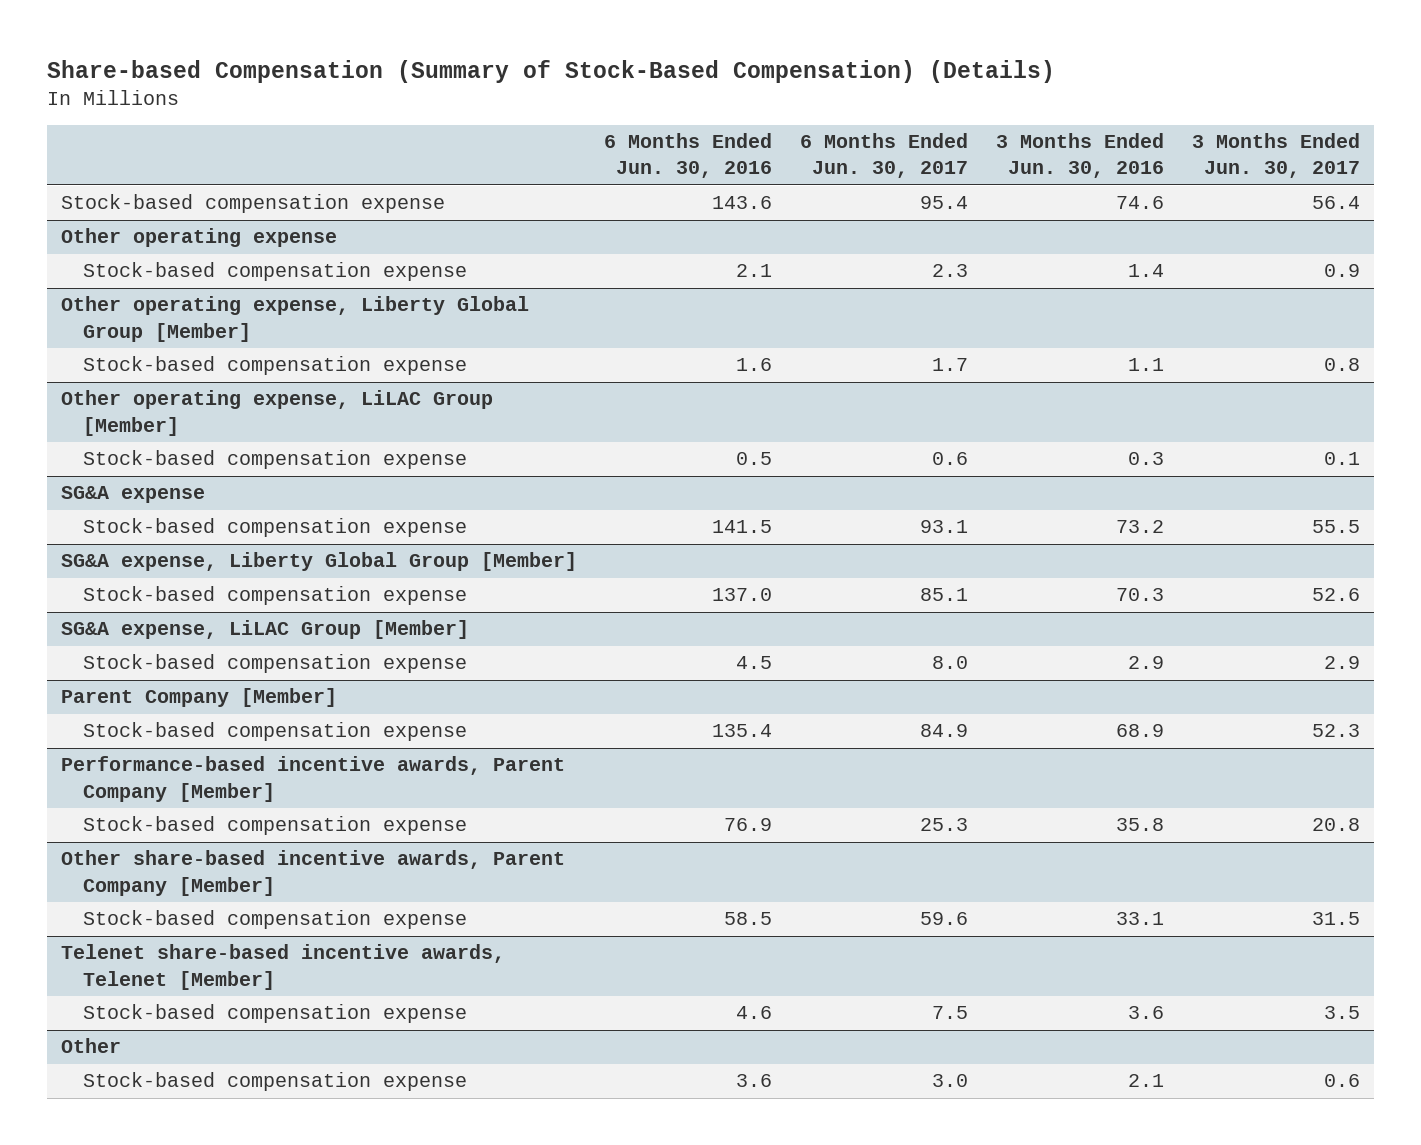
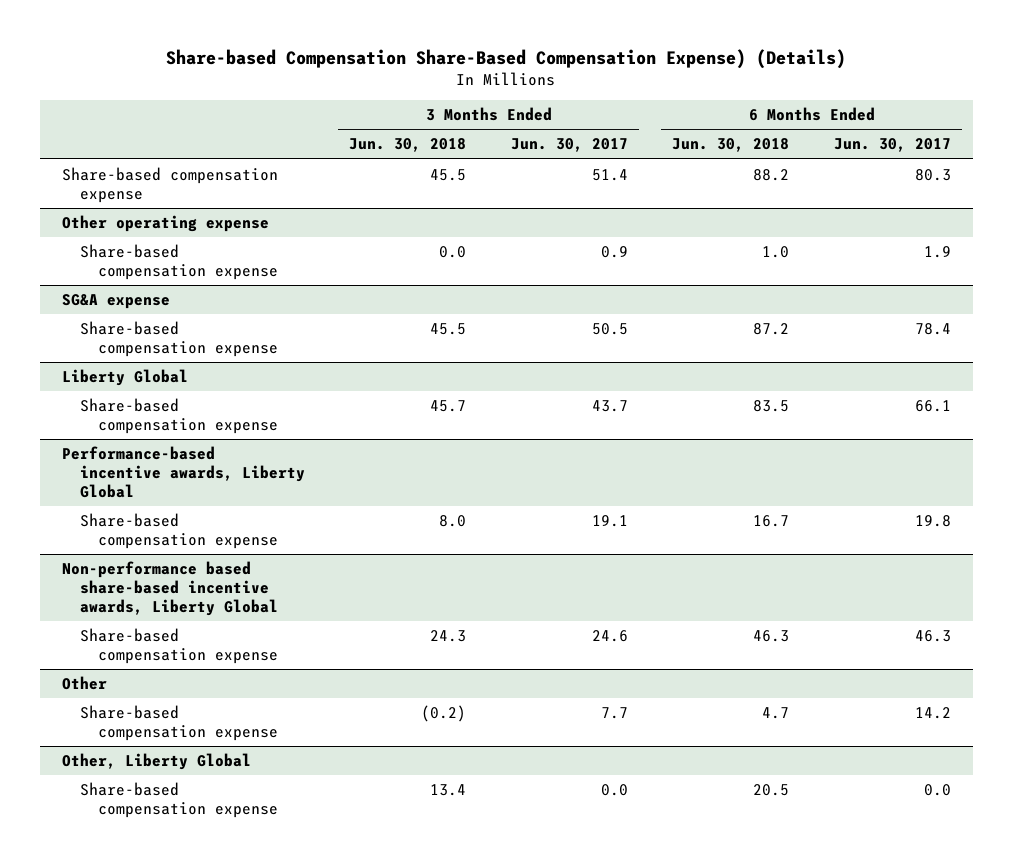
- Share-based Compensation (Summary of Stock-Based Compensation) (Details)
+ Share-based Compensation Share-Based Compensation Expense) (Details)
- | 6 Months Ended Jun. 30, 2016 | 6 Months Ended Jun. 30, 2017 | 3 Months Ended Jun. 30, 2016 | 3 Months Ended Jun. 30, 2017
+ | 3 Months Ended Jun. 30, 2018 | 3 Months Ended Jun. 30, 2017 | 6 Months Ended Jun. 30, 2018 | 6 Months Ended Jun. 30, 2017
- Stock-based compensation expense | 143.6 | 95.4 | 74.6 | 56.4
+ Share-based compensation expense | 45.5 | 51.4 | 88.2 | 80.3
@ Other operating expense
- Stock-based compensation expense | 2.1 | 2.3 | 1.4 | 0.9
- Other operating expense, Liberty Global Group [Member]
- Stock-based compensation expense | 1.6 | 1.7 | 1.1 | 0.8
- Other operating expense, LiLAC Group [Member]
- Stock-based compensation expense | 0.5 | 0.6 | 0.3 | 0.1
@ Other operating expense
+ Share-based compensation expense | 0.0 | 0.9 | 1.0 | 1.9
@ SG&A expense
- Stock-based compensation expense | 141.5 | 93.1 | 73.2 | 55.5
- SG&A expense, Liberty Global Group [Member]
- Stock-based compensation expense | 137.0 | 85.1 | 70.3 | 52.6
- SG&A expense, LiLAC Group [Member]
- Stock-based compensation expense | 4.5 | 8.0 | 2.9 | 2.9
- Parent Company [Member]
- Stock-based compensation expense | 135.4 | 84.9 | 68.9 | 52.3
- Performance-based incentive awards, Parent Company [Member]
- Stock-based compensation expense | 76.9 | 25.3 | 35.8 | 20.8
- Other share-based incentive awards, Parent Company [Member]
- Stock-based compensation expense | 58.5 | 59.6 | 33.1 | 31.5
- Telenet share-based incentive awards, Telenet [Member]
- Stock-based compensation expense | 4.6 | 7.5 | 3.6 | 3.5
@ SG&A expense
+ Share-based compensation expense | 45.5 | 50.5 | 87.2 | 78.4
+ Liberty Global
+ Share-based compensation expense | 45.7 | 43.7 | 83.5 | 66.1
+ Performance-based incentive awards, Liberty Global
+ Share-based compensation expense | 8.0 | 19.1 | 16.7 | 19.8
+ Non-performance based share-based incentive awards, Liberty Global
+ Share-based compensation expense | 24.3 | 24.6 | 46.3 | 46.3
@ Other
- Stock-based compensation expense | 3.6 | 3.0 | 2.1 | 0.6
+ Share-based compensation expense | (0.2) | 7.7 | 4.7 | 14.2
+ Other, Liberty Global
+ Share-based compensation expense | 13.4 | 0.0 | 20.5 | 0.0

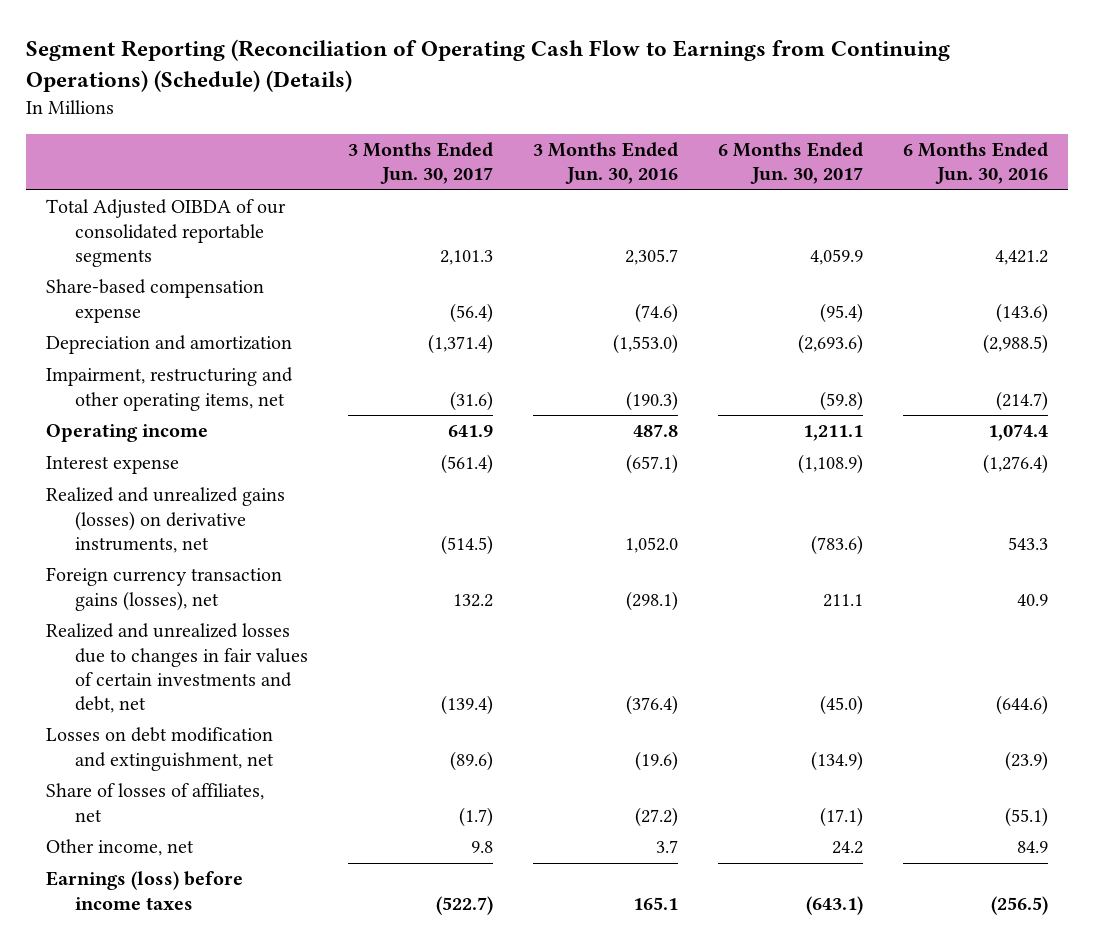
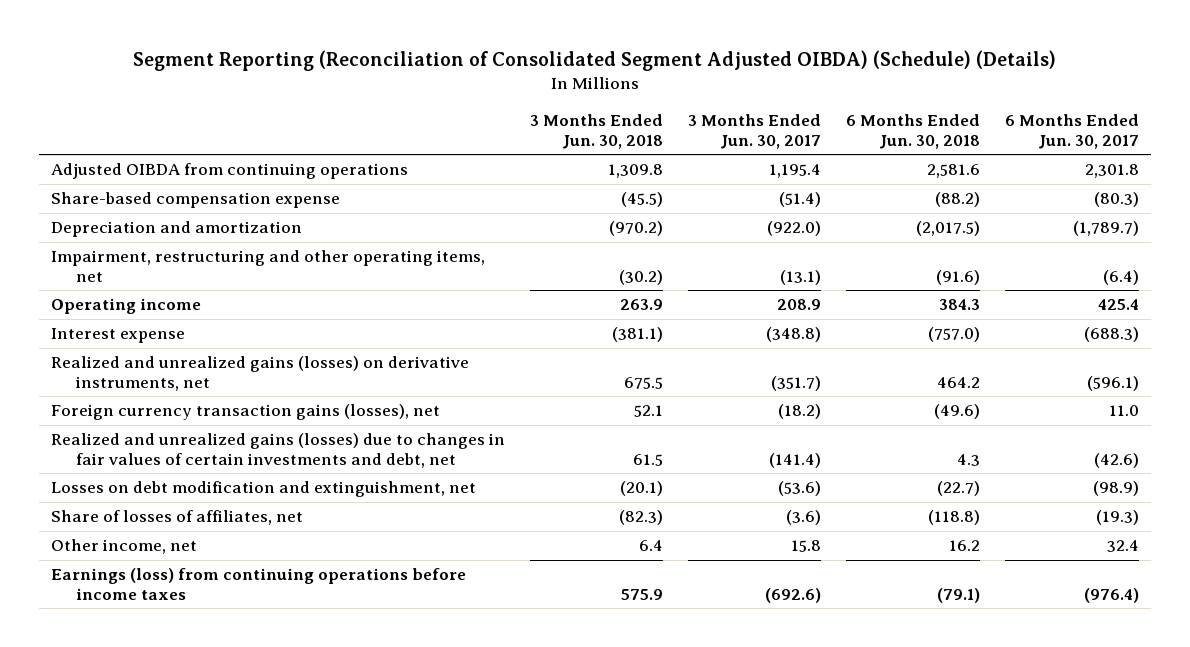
- Segment Reporting (Reconciliation of Operating Cash Flow to Earnings from Continuing Operations) (Schedule) (Details)
+ Segment Reporting (Reconciliation of Consolidated Segment Adjusted OIBDA) (Schedule) (Details)
- | 3 Months Ended Jun. 30, 2017 | 3 Months Ended Jun. 30, 2016 | 6 Months Ended Jun. 30, 2017 | 6 Months Ended Jun. 30, 2016
+ | 3 Months Ended Jun. 30, 2018 | 3 Months Ended Jun. 30, 2017 | 6 Months Ended Jun. 30, 2018 | 6 Months Ended Jun. 30, 2017
- Total Adjusted OIBDA of our consolidated reportable segments | 2,101.3 | 2,305.7 | 4,059.9 | 4,421.2
- Share-based compensation expense | (56.4) | (74.6) | (95.4) | (143.6)
- Depreciation and amortization | (1,371.4) | (1,553.0) | (2,693.6) | (2,988.5)
- Impairment, restructuring and other operating items, net | (31.6) | (190.3) | (59.8) | (214.7)
- Operating income | 641.9 | 487.8 | 1,211.1 | 1,074.4
- Interest expense | (561.4) | (657.1) | (1,108.9) | (1,276.4)
- Realized and unrealized gains (losses) on derivative instruments, net | (514.5) | 1,052.0 | (783.6) | 543.3
- Foreign currency transaction gains (losses), net | 132.2 | (298.1) | 211.1 | 40.9
- Realized and unrealized losses due to changes in fair values of certain investments and debt, net | (139.4) | (376.4) | (45.0) | (644.6)
- Losses on debt modification and extinguishment, net | (89.6) | (19.6) | (134.9) | (23.9)
- Share of losses of affiliates, net | (1.7) | (27.2) | (17.1) | (55.1)
- Other income, net | 9.8 | 3.7 | 24.2 | 84.9
- Earnings (loss) before income taxes | (522.7) | 165.1 | (643.1) | (256.5)
+ Adjusted OIBDA from continuing operations | 1,309.8 | 1,195.4 | 2,581.6 | 2,301.8
+ Share-based compensation expense | (45.5) | (51.4) | (88.2) | (80.3)
+ Depreciation and amortization | (970.2) | (922.0) | (2,017.5) | (1,789.7)
+ Impairment, restructuring and other operating items, net | (30.2) | (13.1) | (91.6) | (6.4)
+ Operating income | 263.9 | 208.9 | 384.3 | 425.4
+ Interest expense | (381.1) | (348.8) | (757.0) | (688.3)
+ Realized and unrealized gains (losses) on derivative instruments, net | 675.5 | (351.7) | 464.2 | (596.1)
+ Foreign currency transaction gains (losses), net | 52.1 | (18.2) | (49.6) | 11.0
+ Realized and unrealized gains (losses) due to changes in fair values of certain investments and debt, net | 61.5 | (141.4) | 4.3 | (42.6)
+ Losses on debt modification and extinguishment, net | (20.1) | (53.6) | (22.7) | (98.9)
+ Share of losses of affiliates, net | (82.3) | (3.6) | (118.8) | (19.3)
+ Other income, net | 6.4 | 15.8 | 16.2 | 32.4
+ Earnings (loss) from continuing operations before income taxes | 575.9 | (692.6) | (79.1) | (976.4)

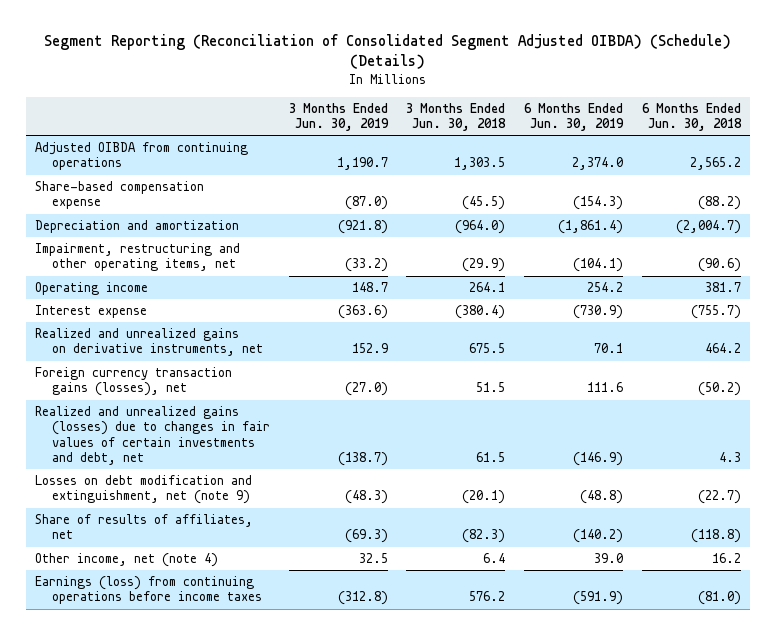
- | 3 Months Ended Jun. 30, 2018 | 3 Months Ended Jun. 30, 2017 | 6 Months Ended Jun. 30, 2018 | 6 Months Ended Jun. 30, 2017
+ | 3 Months Ended Jun. 30, 2019 | 3 Months Ended Jun. 30, 2018 | 6 Months Ended Jun. 30, 2019 | 6 Months Ended Jun. 30, 2018
- Adjusted OIBDA from continuing operations | 1,309.8 | 1,195.4 | 2,581.6 | 2,301.8
+ Adjusted OIBDA from continuing operations | 1,190.7 | 1,303.5 | 2,374.0 | 2,565.2
- Depreciation and amortization | (970.2) | (922.0) | (2,017.5) | (1,789.7)
- Impairment, restructuring and other operating items, net | (30.2) | (13.1) | (91.6) | (6.4)
- Operating income | 263.9 | 208.9 | 384.3 | 425.4
- Interest expense | (381.1) | (348.8) | (757.0) | (688.3)
- Realized and unrealized gains (losses) on derivative instruments, net | 675.5 | (351.7) | 464.2 | (596.1)
- Foreign currency transaction gains (losses), net | 52.1 | (18.2) | (49.6) | 11.0
+ Depreciation and amortization | (921.8) | (964.0) | (1,861.4) | (2,004.7)
+ Impairment, restructuring and other operating items, net | (33.2) | (29.9) | (104.1) | (90.6)
+ Operating income | 148.7 | 264.1 | 254.2 | 381.7
+ Interest expense | (363.6) | (380.4) | (730.9) | (755.7)
+ Realized and unrealized gains on derivative instruments, net | 152.9 | 675.5 | 70.1 | 464.2
+ Foreign currency transaction gains (losses), net | (27.0) | 51.5 | 111.6 | (50.2)
- Losses on debt modification and extinguishment, net | (20.1) | (53.6) | (22.7) | (98.9)
- Share of losses of affiliates, net | (82.3) | (3.6) | (118.8) | (19.3)
- Other income, net | 6.4 | 15.8 | 16.2 | 32.4
- Earnings (loss) from continuing operations before income taxes | 575.9 | (692.6) | (79.1) | (976.4)
+ Losses on debt modification and extinguishment, net (note 9) | (48.3) | (20.1) | (48.8) | (22.7)
+ Share of results of affiliates, net | (69.3) | (82.3) | (140.2) | (118.8)
+ Other income, net (note 4) | 32.5 | 6.4 | 39.0 | 16.2
+ Earnings (loss) from continuing operations before income taxes | (312.8) | 576.2 | (591.9) | (81.0)

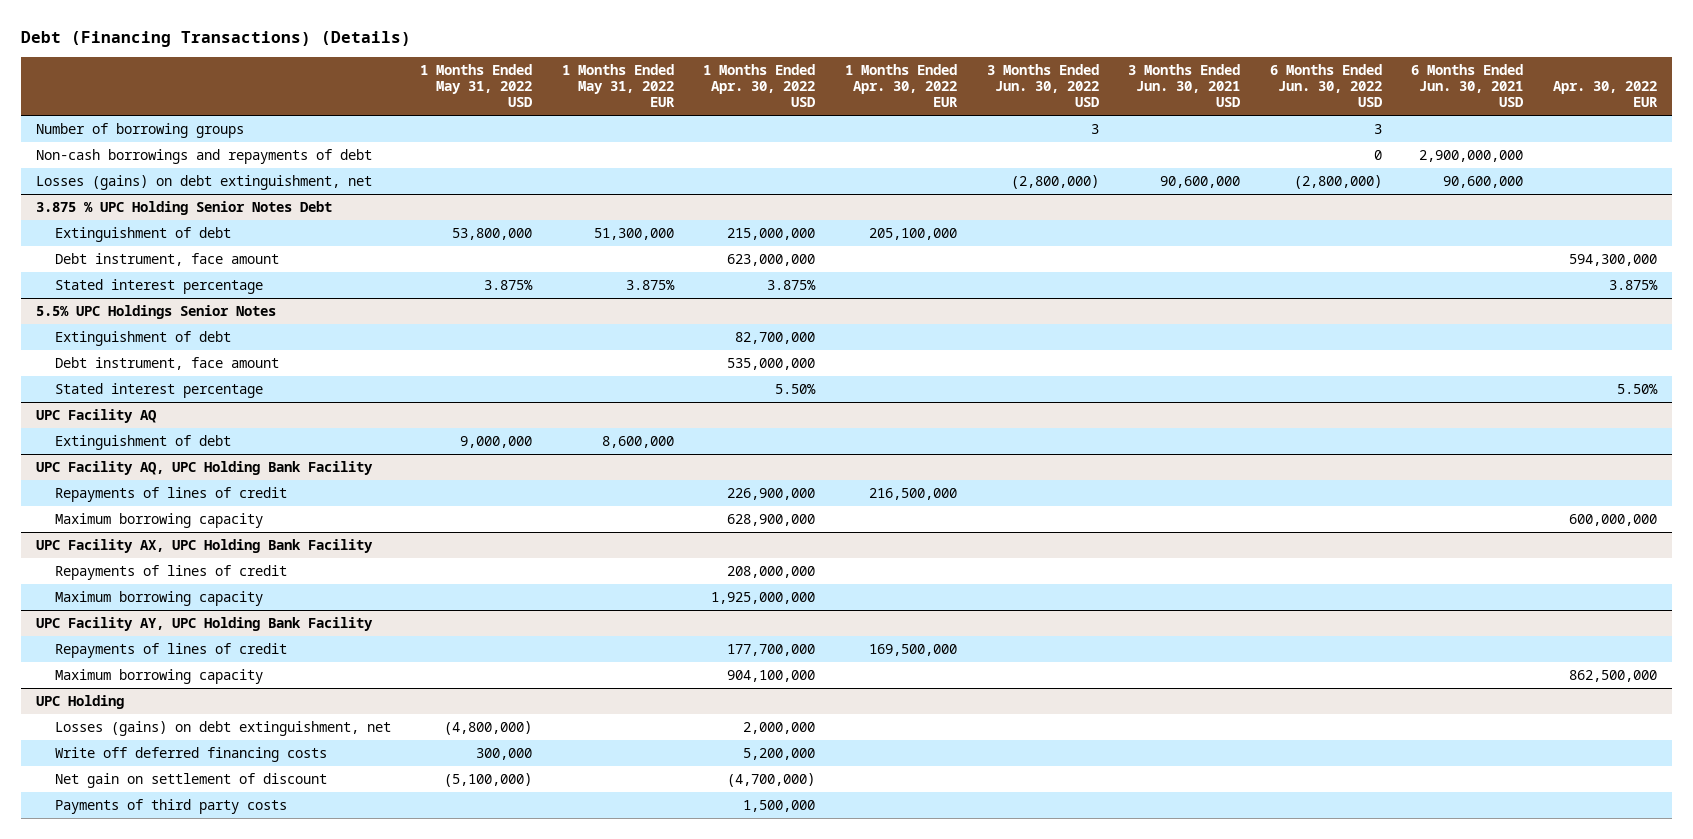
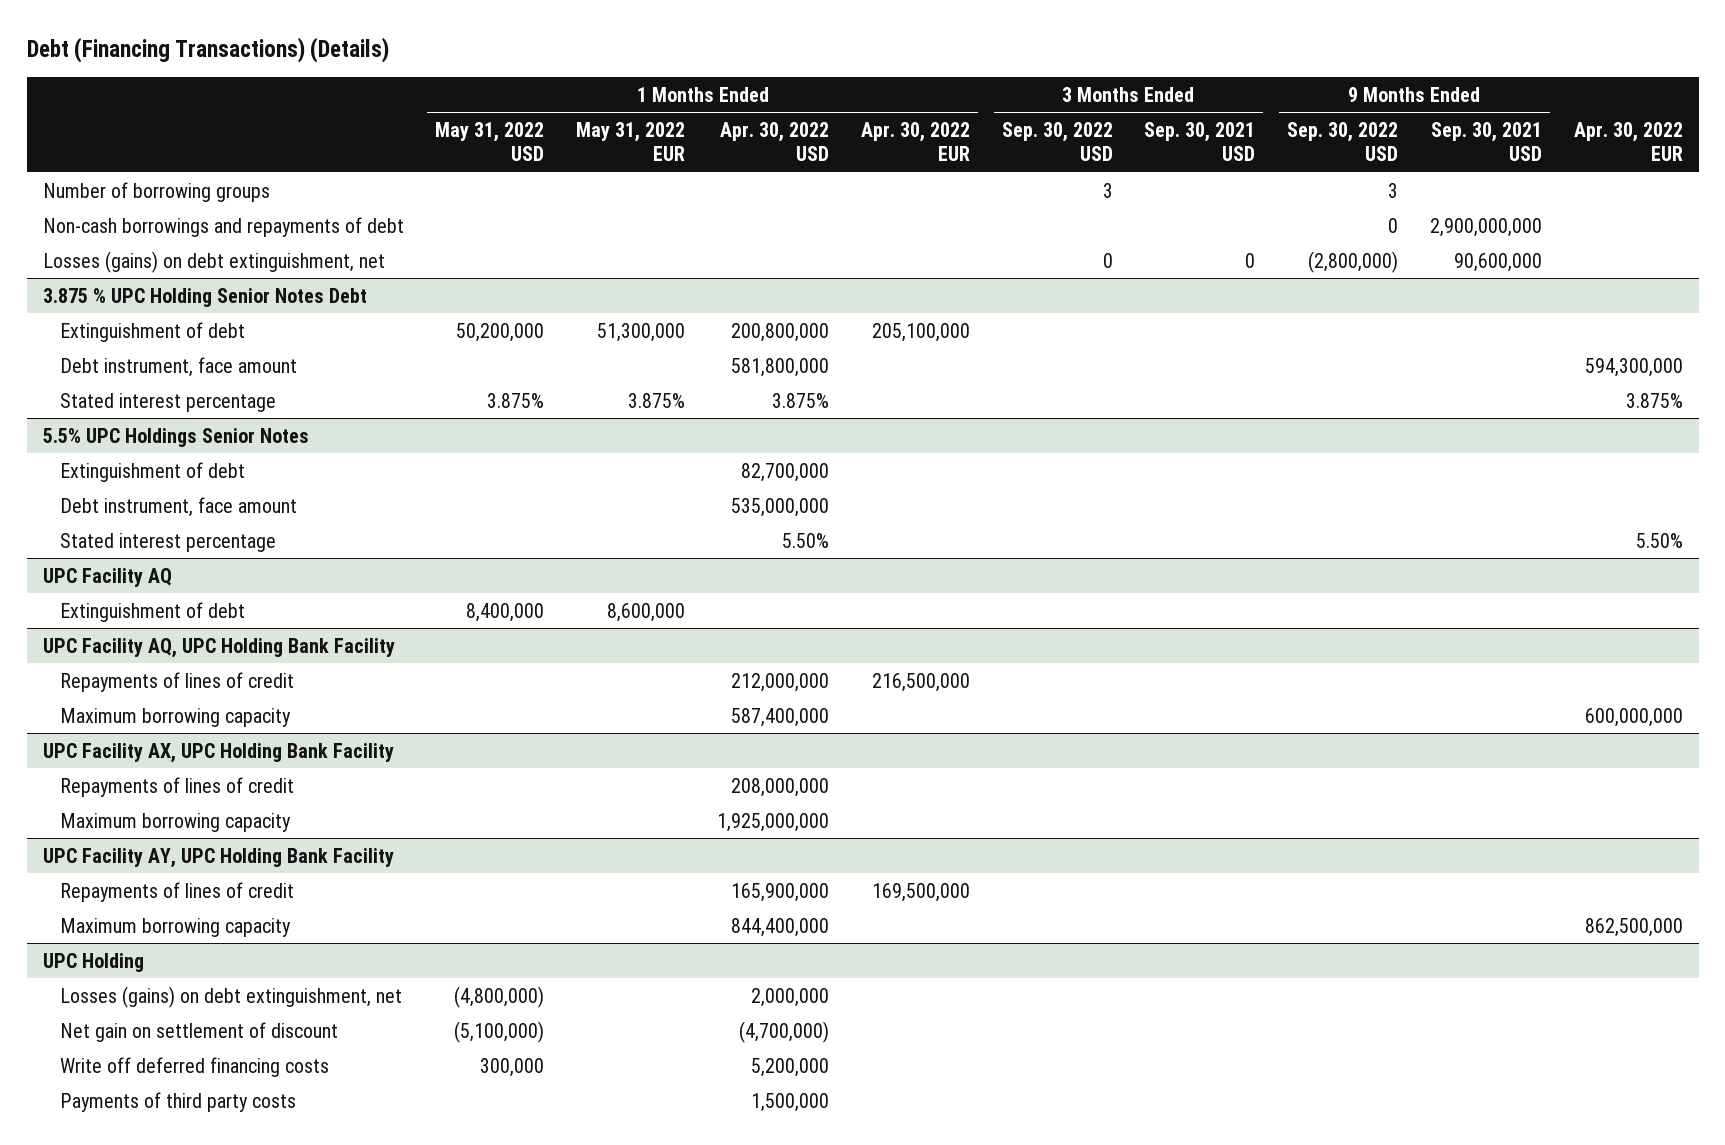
- | 1 Months Ended May 31, 2022 USD | 1 Months Ended May 31, 2022 EUR | 1 Months Ended Apr. 30, 2022 USD | 1 Months Ended Apr. 30, 2022 EUR | 3 Months Ended Jun. 30, 2022 USD | 3 Months Ended Jun. 30, 2021 USD | 6 Months Ended Jun. 30, 2022 USD | 6 Months Ended Jun. 30, 2021 USD | Apr. 30, 2022 EUR
+ | 1 Months Ended May 31, 2022 USD | 1 Months Ended May 31, 2022 EUR | 1 Months Ended Apr. 30, 2022 USD | 1 Months Ended Apr. 30, 2022 EUR | 3 Months Ended Sep. 30, 2022 USD | 3 Months Ended Sep. 30, 2021 USD | 9 Months Ended Sep. 30, 2022 USD | 9 Months Ended Sep. 30, 2021 USD | Apr. 30, 2022 EUR
@ 3.875 % UPC Holding Senior Notes Debt
- Extinguishment of debt | 53,800,000 | 51,300,000 | 215,000,000 | 205,100,000 | | | | |
- Debt instrument, face amount | | | 623,000,000 | | | | | | 594,300,000
+ Extinguishment of debt | 50,200,000 | 51,300,000 | 200,800,000 | 205,100,000 | | | | |
+ Debt instrument, face amount | | | 581,800,000 | | | | | | 594,300,000
@ UPC Facility AQ
- Extinguishment of debt | 9,000,000 | 8,600,000 | | | | | | |
+ Extinguishment of debt | 8,400,000 | 8,600,000 | | | | | | |
@ UPC Facility AQ, UPC Holding Bank Facility
- Repayments of lines of credit | | | 226,900,000 | 216,500,000 | | | | |
- Maximum borrowing capacity | | | 628,900,000 | | | | | | 600,000,000
+ Repayments of lines of credit | | | 212,000,000 | 216,500,000 | | | | |
+ Maximum borrowing capacity | | | 587,400,000 | | | | | | 600,000,000
@ UPC Facility AY, UPC Holding Bank Facility
- Repayments of lines of credit | | | 177,700,000 | 169,500,000 | | | | |
- Maximum borrowing capacity | | | 904,100,000 | | | | | | 862,500,000
+ Repayments of lines of credit | | | 165,900,000 | 169,500,000 | | | | |
+ Maximum borrowing capacity | | | 844,400,000 | | | | | | 862,500,000
@ UPC Holding
moved down: Write off deferred financing costs | 300,000 | | 5,200,000 | | | | | |

